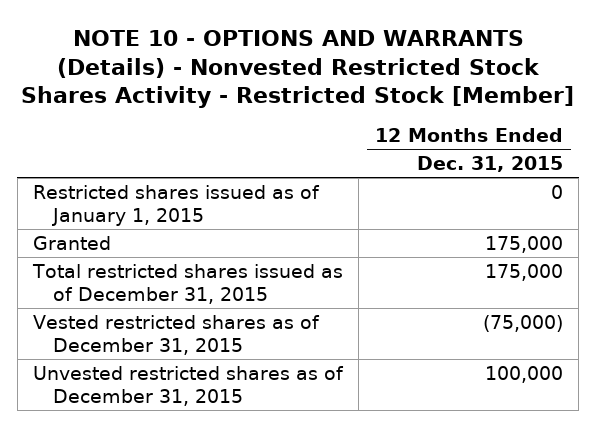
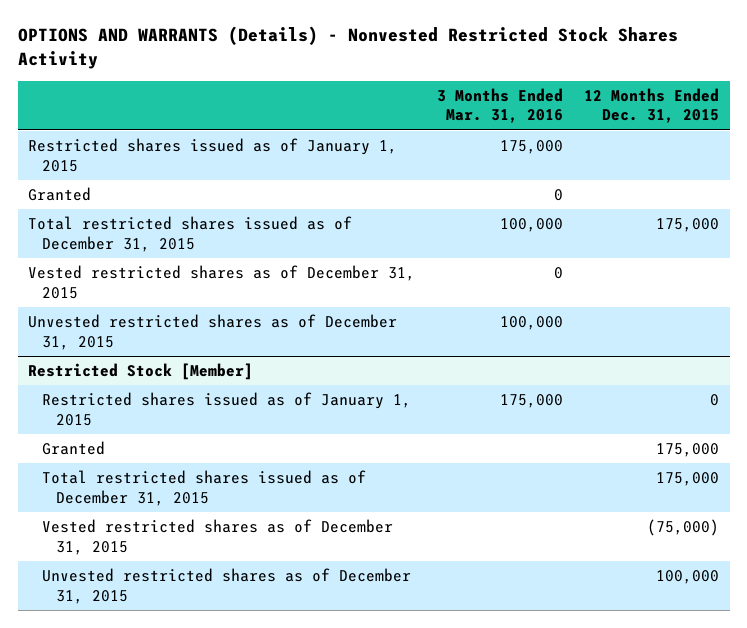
- NOTE 10 - OPTIONS AND WARRANTS (Details) - Nonvested Restricted Stock Shares Activity - Restricted Stock [Member]
+ OPTIONS AND WARRANTS (Details) - Nonvested Restricted Stock Shares Activity
- | 12 Months Ended Dec. 31, 2015
+ | 3 Months Ended Mar. 31, 2016 | 12 Months Ended Dec. 31, 2015
+ Restricted shares issued as of January 1, 2015 | 175,000 |
+ Granted | 0 |
+ Total restricted shares issued as of December 31, 2015 | 100,000 | 175,000
+ Vested restricted shares as of December 31, 2015 | 0 |
+ Unvested restricted shares as of December 31, 2015 | 100,000 |
+ Restricted Stock [Member]

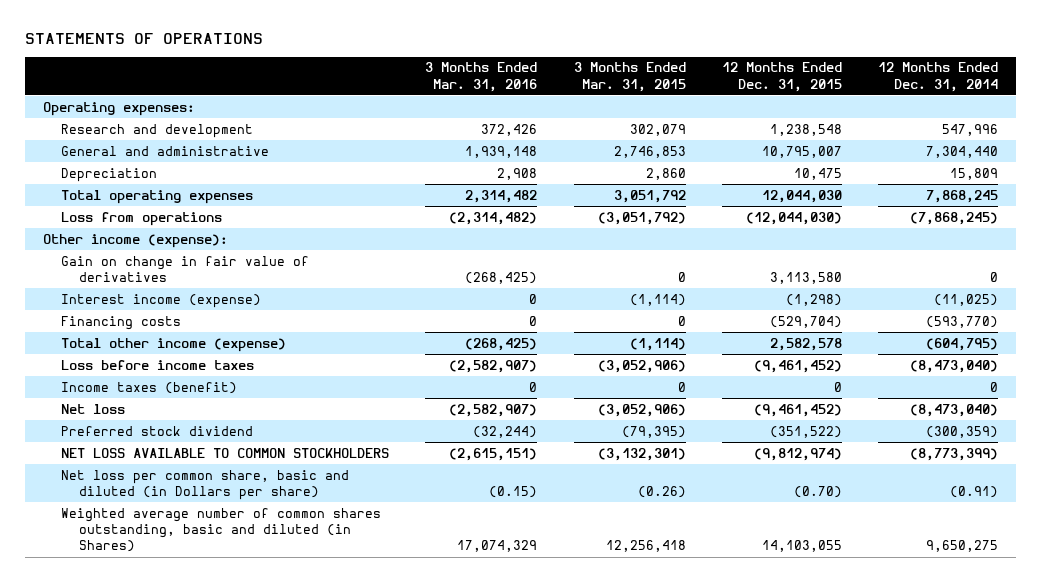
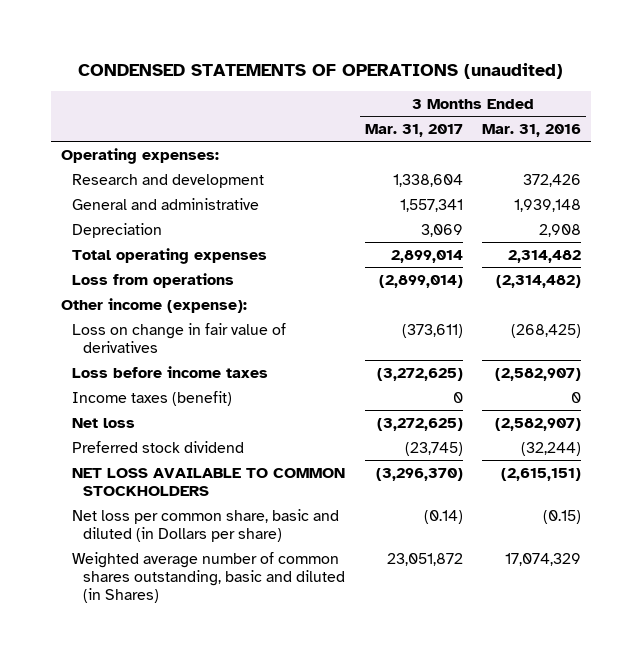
- STATEMENTS OF OPERATIONS
+ CONDENSED STATEMENTS OF OPERATIONS (unaudited)
- | 3 Months Ended Mar. 31, 2016 | 3 Months Ended Mar. 31, 2015 | 12 Months Ended Dec. 31, 2015 | 12 Months Ended Dec. 31, 2014
+ | 3 Months Ended Mar. 31, 2017 | 3 Months Ended Mar. 31, 2016
- Gain on change in fair value of derivatives | (268,425) | 0 | 3,113,580 | 0
- Interest income (expense) | 0 | (1,114) | (1,298) | (11,025)
- Financing costs | 0 | 0 | (529,704) | (593,770)
- Total other income (expense) | (268,425) | (1,114) | 2,582,578 | (604,795)
+ Loss on change in fair value of derivatives | (373,611) | (268,425)

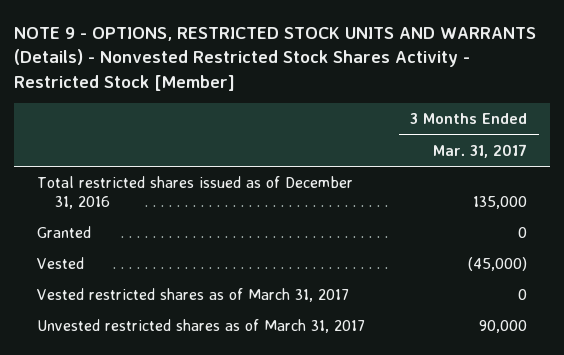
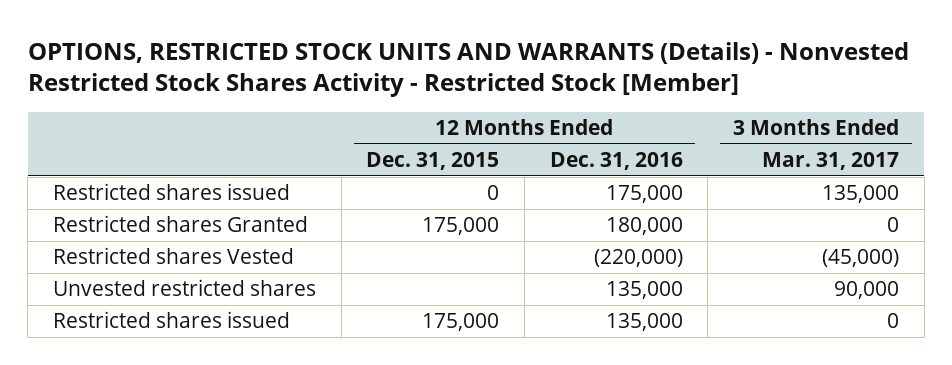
- NOTE 9 - OPTIONS, RESTRICTED STOCK UNITS AND WARRANTS (Details) - Nonvested Restricted Stock Shares Activity - Restricted Stock [Member]
+ OPTIONS, RESTRICTED STOCK UNITS AND WARRANTS (Details) - Nonvested Restricted Stock Shares Activity - Restricted Stock [Member]
- | 3 Months Ended Mar. 31, 2017
+ | 12 Months Ended Dec. 31, 2015 | 12 Months Ended Dec. 31, 2016 | 3 Months Ended Mar. 31, 2017
- Total restricted shares issued as of December 31, 2016 | 135,000
- Granted | 0
- Vested | (45,000)
- Vested restricted shares as of March 31, 2017 | 0
- Unvested restricted shares as of March 31, 2017 | 90,000
+ Restricted shares issued | 0 | 175,000 | 135,000
+ Restricted shares Granted | 175,000 | 180,000 | 0
+ Restricted shares Vested | | (220,000) | (45,000)
+ Unvested restricted shares | | 135,000 | 90,000
+ Restricted shares issued | 175,000 | 135,000 | 0

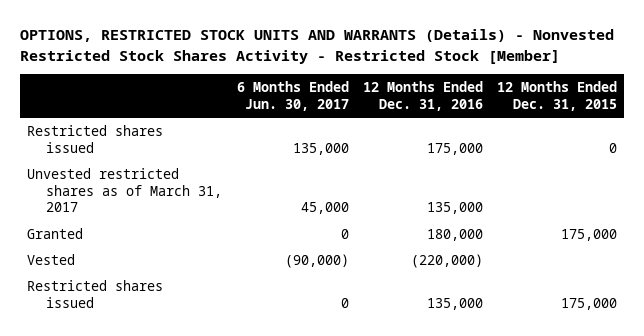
- | 12 Months Ended Dec. 31, 2015 | 12 Months Ended Dec. 31, 2016 | 3 Months Ended Mar. 31, 2017
+ | 6 Months Ended Jun. 30, 2017 | 12 Months Ended Dec. 31, 2016 | 12 Months Ended Dec. 31, 2015
- Restricted shares Granted | 175,000 | 180,000 | 0
- Restricted shares Vested | | (220,000) | (45,000)
- Unvested restricted shares | | 135,000 | 90,000
+ Unvested restricted shares as of March 31, 2017 | 45,000 | 135,000 |
+ Granted | 0 | 180,000 | 175,000
+ Vested | (90,000) | (220,000) |

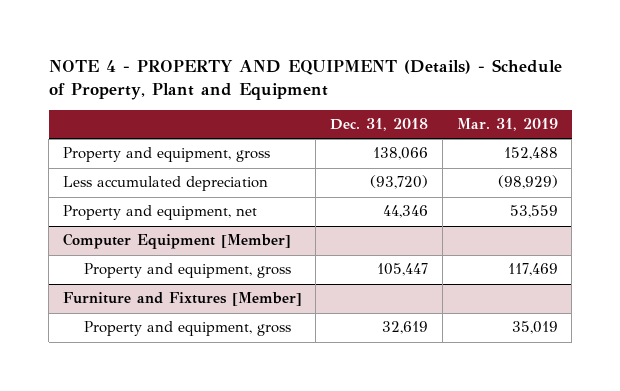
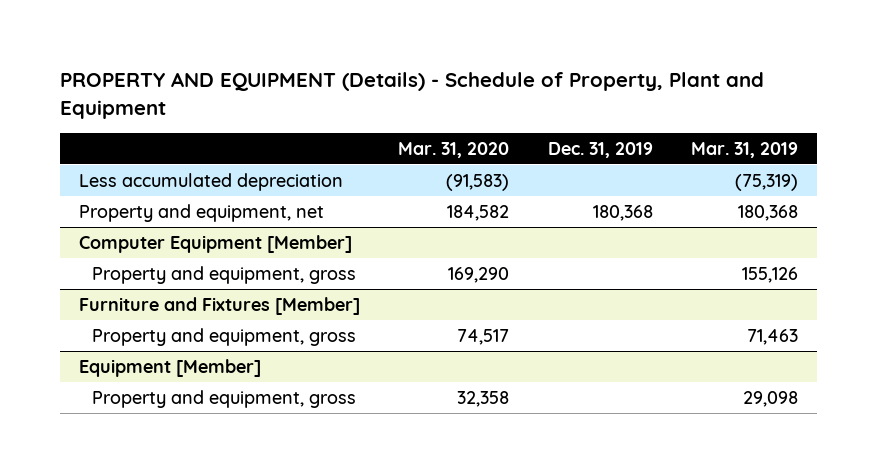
- NOTE 4 - PROPERTY AND EQUIPMENT (Details) - Schedule of Property, Plant and Equipment
+ PROPERTY AND EQUIPMENT (Details) - Schedule of Property, Plant and Equipment
- | Dec. 31, 2018 | Mar. 31, 2019
+ | Mar. 31, 2020 | Dec. 31, 2019 | Mar. 31, 2019
- Property and equipment, gross | 138,066 | 152,488
- Less accumulated depreciation | (93,720) | (98,929)
- Property and equipment, net | 44,346 | 53,559
+ Less accumulated depreciation | (91,583) | | (75,319)
+ Property and equipment, net | 184,582 | 180,368 | 180,368
@ Computer Equipment [Member]
- Property and equipment, gross | 105,447 | 117,469
+ Property and equipment, gross | 169,290 | | 155,126
@ Furniture and Fixtures [Member]
- Property and equipment, gross | 32,619 | 35,019
+ Property and equipment, gross | 74,517 | | 71,463
+ Equipment [Member]
+ Property and equipment, gross | 32,358 | | 29,098

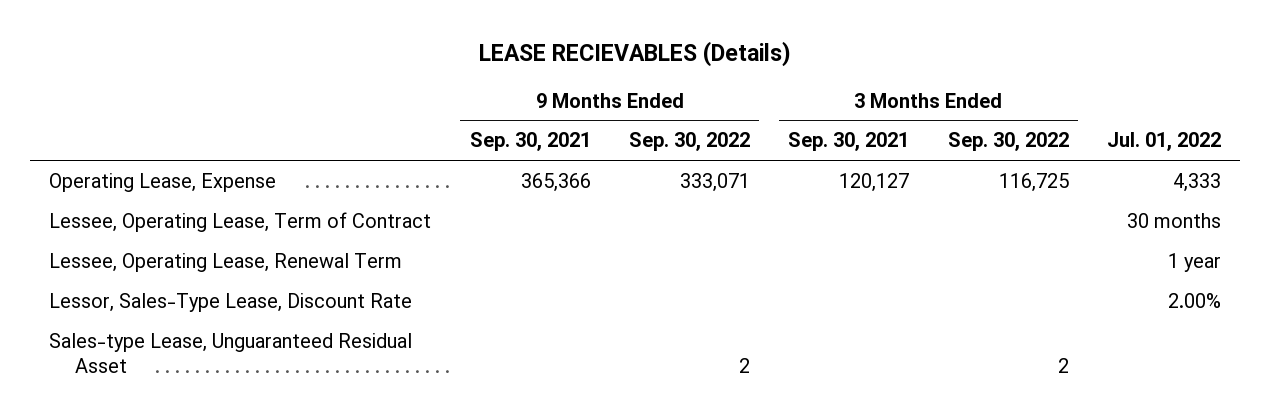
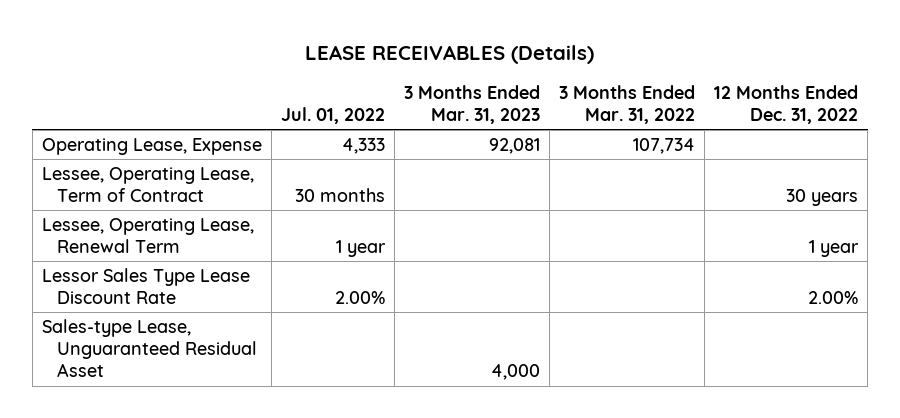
- LEASE RECIEVABLES (Details)
+ LEASE RECEIVABLES (Details)
- | 9 Months Ended Sep. 30, 2021 | 9 Months Ended Sep. 30, 2022 | 3 Months Ended Sep. 30, 2021 | 3 Months Ended Sep. 30, 2022 | Jul. 01, 2022
+ | Jul. 01, 2022 | 3 Months Ended Mar. 31, 2023 | 3 Months Ended Mar. 31, 2022 | 12 Months Ended Dec. 31, 2022
- Lessor, Sales-Type Lease, Discount Rate | | | | | 2.00%
+ Lessor Sales Type Lease Discount Rate | 2.00% | | | 2.00%

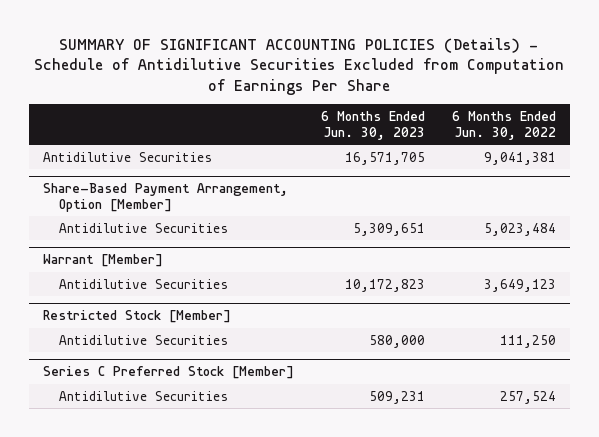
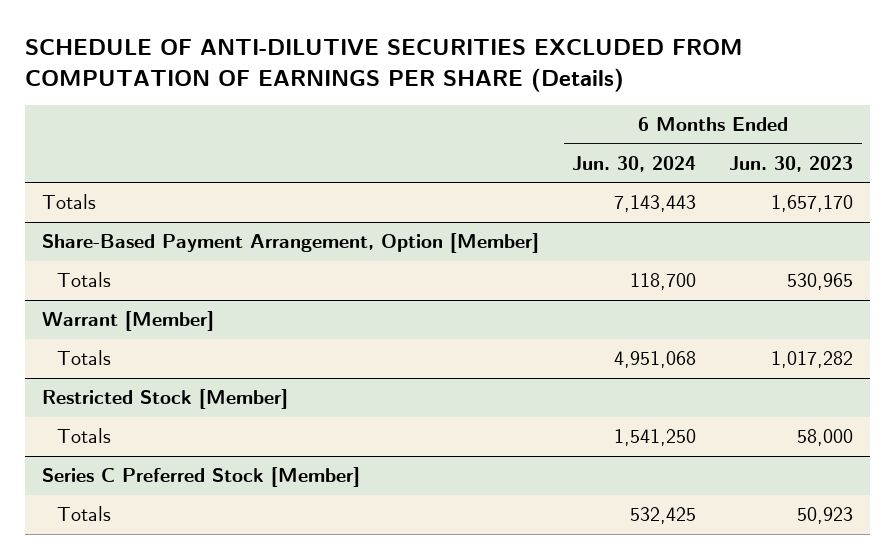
- SUMMARY OF SIGNIFICANT ACCOUNTING POLICIES (Details) - Schedule of Antidilutive Securities Excluded from Computation of Earnings Per Share
+ SCHEDULE OF ANTI-DILUTIVE SECURITIES EXCLUDED FROM COMPUTATION OF EARNINGS PER SHARE (Details)
- | 6 Months Ended Jun. 30, 2023 | 6 Months Ended Jun. 30, 2022
+ | 6 Months Ended Jun. 30, 2024 | 6 Months Ended Jun. 30, 2023
- Antidilutive Securities | 16,571,705 | 9,041,381
+ Totals | 7,143,443 | 1,657,170
@ Share-Based Payment Arrangement, Option [Member]
- Antidilutive Securities | 5,309,651 | 5,023,484
+ Totals | 118,700 | 530,965
@ Warrant [Member]
- Antidilutive Securities | 10,172,823 | 3,649,123
+ Totals | 4,951,068 | 1,017,282
@ Restricted Stock [Member]
- Antidilutive Securities | 580,000 | 111,250
+ Totals | 1,541,250 | 58,000
@ Series C Preferred Stock [Member]
- Antidilutive Securities | 509,231 | 257,524
+ Totals | 532,425 | 50,923

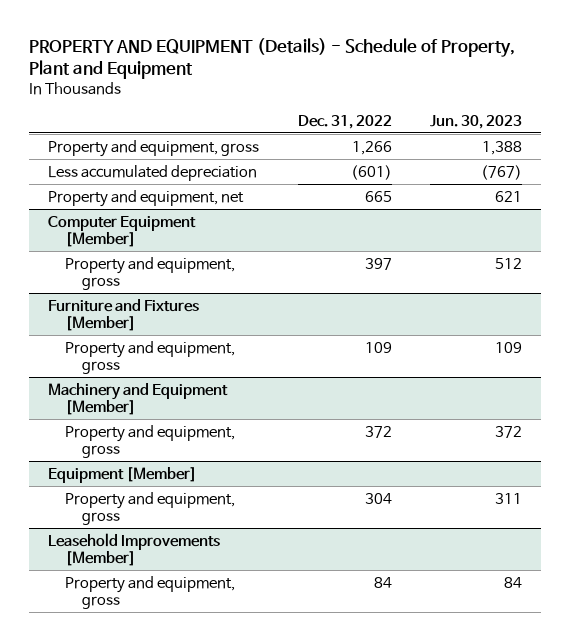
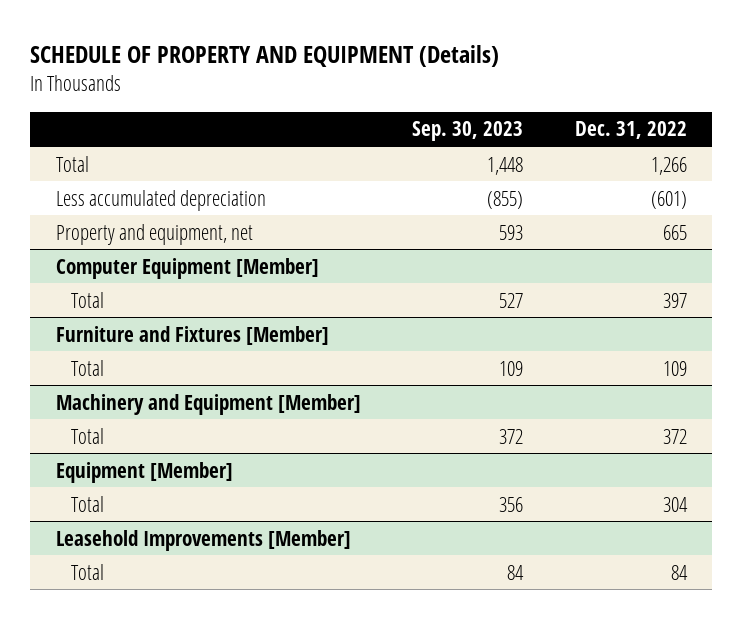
- PROPERTY AND EQUIPMENT (Details) - Schedule of Property, Plant and Equipment
+ SCHEDULE OF PROPERTY AND EQUIPMENT (Details)
- | Dec. 31, 2022 | Jun. 30, 2023
+ | Sep. 30, 2023 | Dec. 31, 2022
- Property and equipment, gross | 1,266 | 1,388
+ Total | 1,448 | 1,266
@ Computer Equipment [Member]
- Property and equipment, gross | 397 | 512
+ Total | 527 | 397
@ Furniture and Fixtures [Member]
- Property and equipment, gross | 109 | 109
+ Total | 109 | 109
@ Machinery and Equipment [Member]
- Property and equipment, gross | 372 | 372
+ Total | 372 | 372
@ Equipment [Member]
- Property and equipment, gross | 304 | 311
+ Total | 356 | 304
@ Leasehold Improvements [Member]
- Property and equipment, gross | 84 | 84
+ Total | 84 | 84

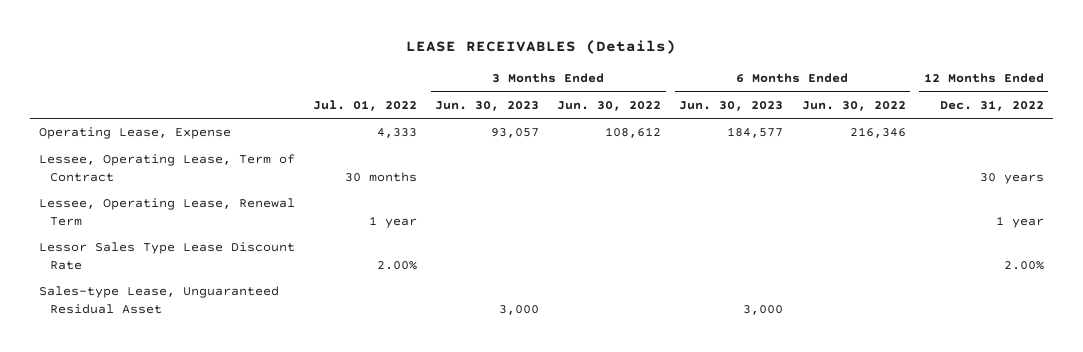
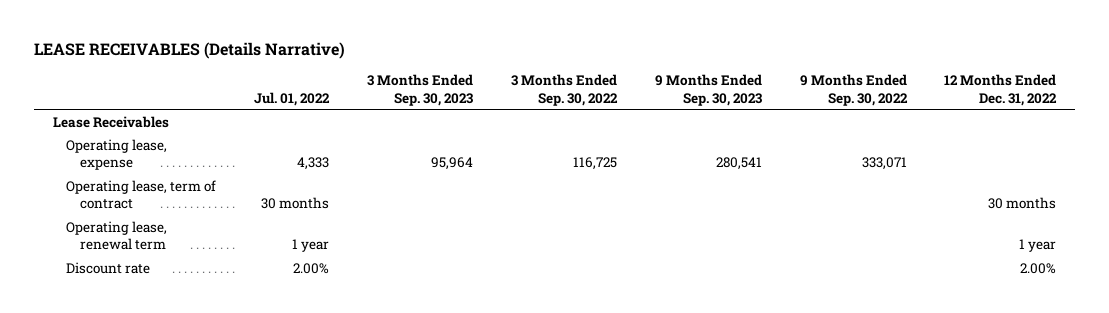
- LEASE RECEIVABLES (Details)
+ LEASE RECEIVABLES (Details Narrative)
- | Jul. 01, 2022 | 3 Months Ended Jun. 30, 2023 | 3 Months Ended Jun. 30, 2022 | 6 Months Ended Jun. 30, 2023 | 6 Months Ended Jun. 30, 2022 | 12 Months Ended Dec. 31, 2022
+ | Jul. 01, 2022 | 3 Months Ended Sep. 30, 2023 | 3 Months Ended Sep. 30, 2022 | 9 Months Ended Sep. 30, 2023 | 9 Months Ended Sep. 30, 2022 | 12 Months Ended Dec. 31, 2022
- Operating Lease, Expense | 4,333 | 93,057 | 108,612 | 184,577 | 216,346 |
- Lessee, Operating Lease, Term of Contract | 30 months | | | | | 30 years
- Lessee, Operating Lease, Renewal Term | 1 year | | | | | 1 year
- Lessor Sales Type Lease Discount Rate | 2.00% | | | | | 2.00%
- Sales-type Lease, Unguaranteed Residual Asset | | 3,000 | | 3,000 | |
+ Lease Receivables
+ Operating lease, expense | 4,333 | 95,964 | 116,725 | 280,541 | 333,071 |
+ Operating lease, term of contract | 30 months | | | | | 30 months
+ Operating lease, renewal term | 1 year | | | | | 1 year
+ Discount rate | 2.00% | | | | | 2.00%

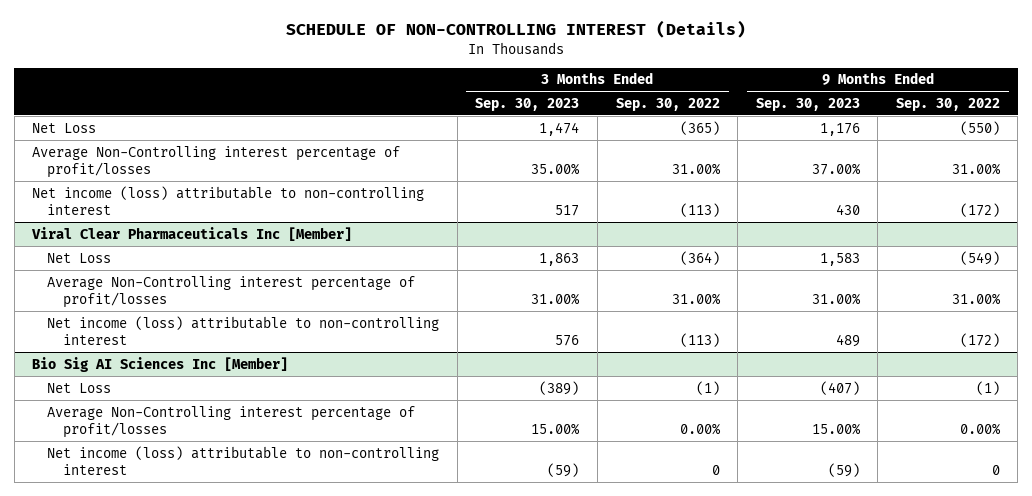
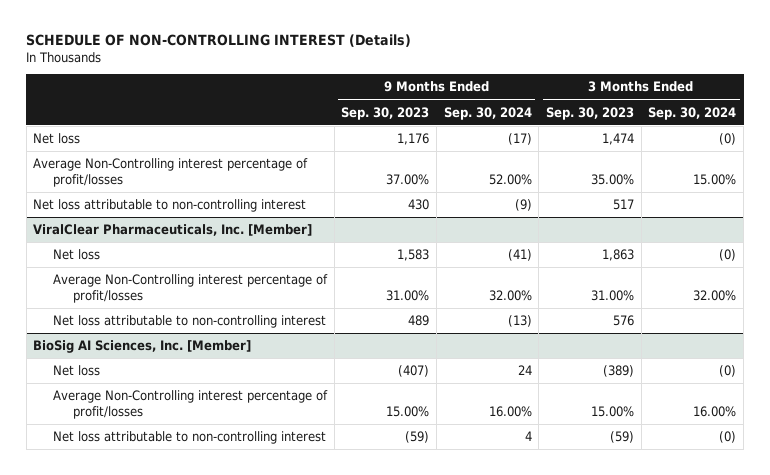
- | 3 Months Ended Sep. 30, 2023 | 3 Months Ended Sep. 30, 2022 | 9 Months Ended Sep. 30, 2023 | 9 Months Ended Sep. 30, 2022
+ | 9 Months Ended Sep. 30, 2023 | 9 Months Ended Sep. 30, 2024 | 3 Months Ended Sep. 30, 2023 | 3 Months Ended Sep. 30, 2024
- Net Loss | 1,474 | (365) | 1,176 | (550)
+ Net loss | 1,176 | (17) | 1,474 | (0)
- Net income (loss) attributable to non-controlling interest | 517 | (113) | 430 | (172)
- Viral Clear Pharmaceuticals Inc [Member]
- Net Loss | 1,863 | (364) | 1,583 | (549)
+ Net loss attributable to non-controlling interest | 430 | (9) | 517 |
+ ViralClear Pharmaceuticals, Inc. [Member]
+ Net loss | 1,583 | (41) | 1,863 | (0)
- Net income (loss) attributable to non-controlling interest | 576 | (113) | 489 | (172)
- Bio Sig AI Sciences Inc [Member]
- Net Loss | (389) | (1) | (407) | (1)
+ Net loss attributable to non-controlling interest | 489 | (13) | 576 |
+ BioSig AI Sciences, Inc. [Member]
+ Net loss | (407) | 24 | (389) | (0)
- Net income (loss) attributable to non-controlling interest | (59) | 0 | (59) | 0
+ Net loss attributable to non-controlling interest | (59) | 4 | (59) | (0)

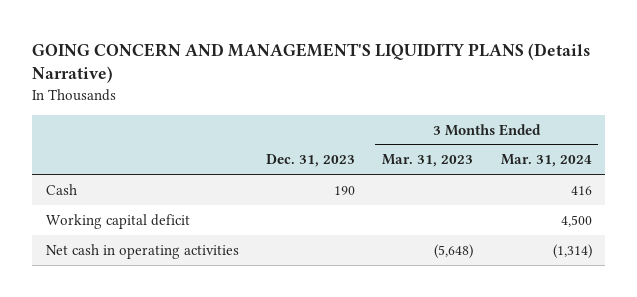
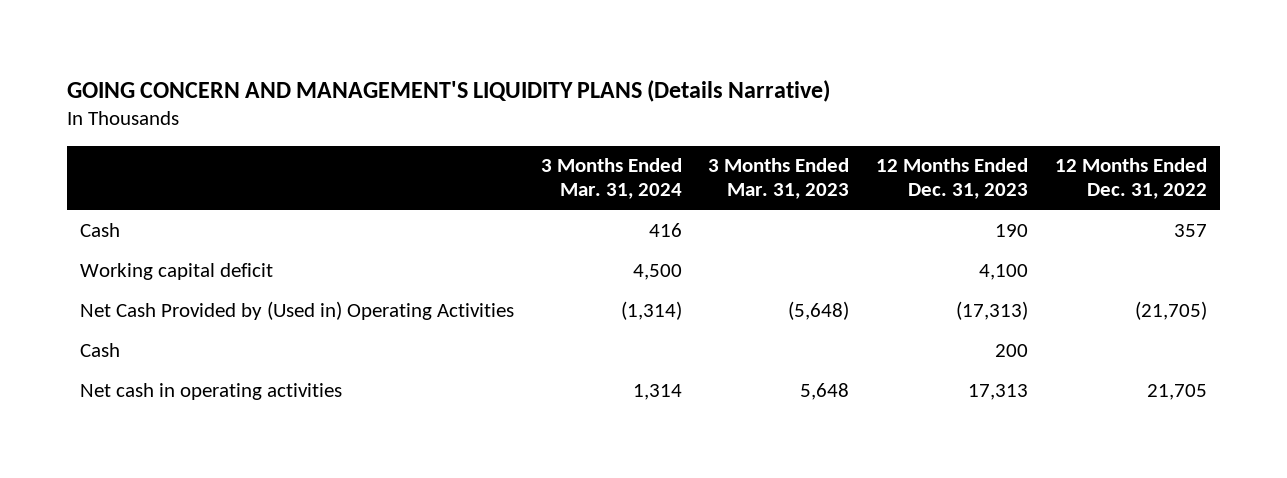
- | Dec. 31, 2023 | 3 Months Ended Mar. 31, 2023 | 3 Months Ended Mar. 31, 2024
+ | 3 Months Ended Mar. 31, 2024 | 3 Months Ended Mar. 31, 2023 | 12 Months Ended Dec. 31, 2023 | 12 Months Ended Dec. 31, 2022
- Net cash in operating activities | | (5,648) | (1,314)
+ Net Cash Provided by (Used in) Operating Activities | (1,314) | (5,648) | (17,313) | (21,705)
+ Cash | | | 200 |
+ Net cash in operating activities | 1,314 | 5,648 | 17,313 | 21,705

